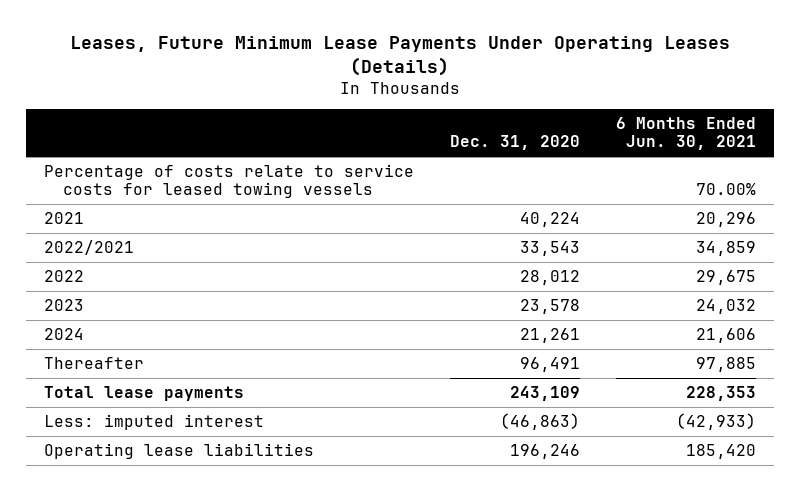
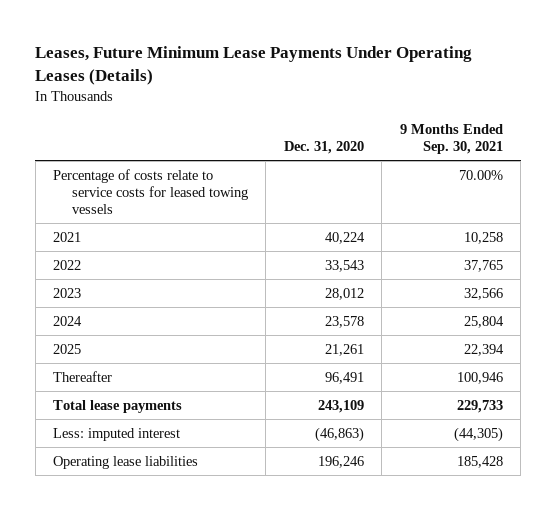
- | Dec. 31, 2020 | 6 Months Ended Jun. 30, 2021
+ | Dec. 31, 2020 | 9 Months Ended Sep. 30, 2021
- 2022/2021 | 33,543 | 34,859
- 2022 | 28,012 | 29,675
- 2023 | 23,578 | 24,032
- 2024 | 21,261 | 21,606
+ 2022 | 33,543 | 37,765
+ 2023 | 28,012 | 32,566
+ 2024 | 23,578 | 25,804
+ 2025 | 21,261 | 22,394

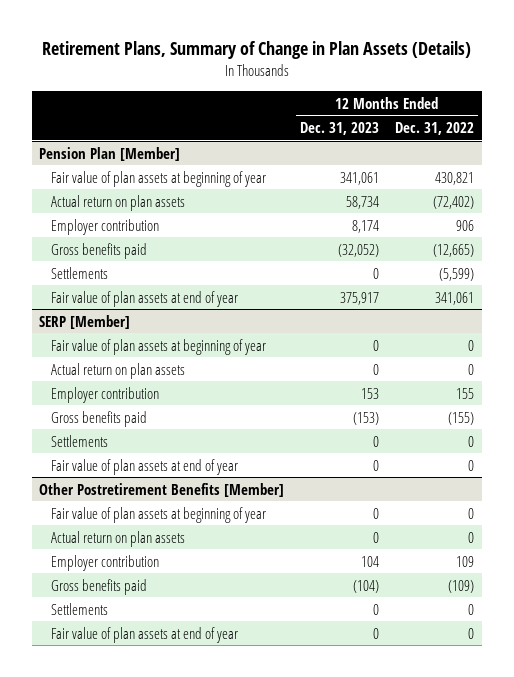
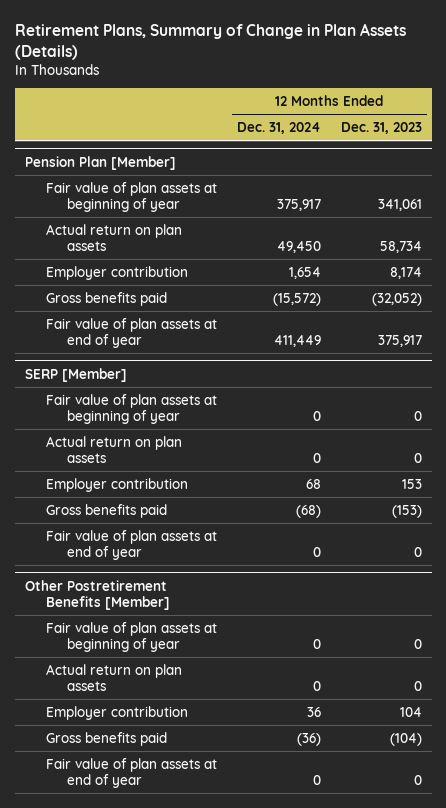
- | 12 Months Ended Dec. 31, 2023 | 12 Months Ended Dec. 31, 2022
+ | 12 Months Ended Dec. 31, 2024 | 12 Months Ended Dec. 31, 2023
@ Pension Plan [Member]
- Settlements | 0 | (5,599)
@ SERP [Member]
- Settlements | 0 | 0
@ Other Postretirement Benefits [Member]
- Settlements | 0 | 0

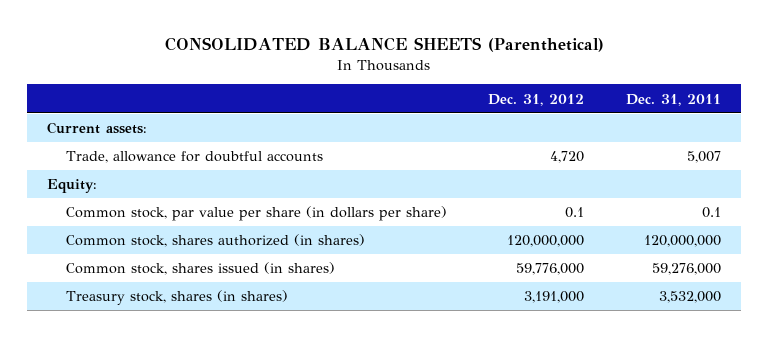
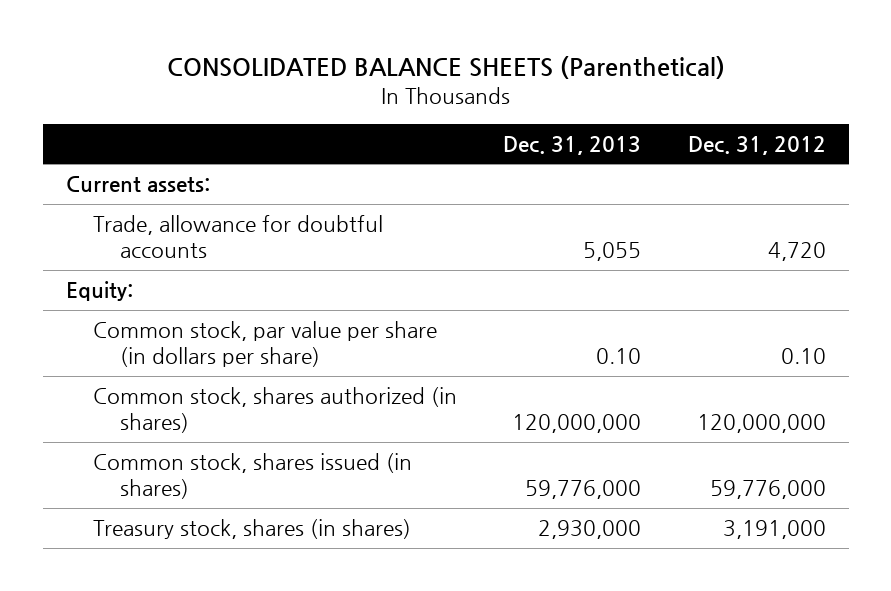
- | Dec. 31, 2012 | Dec. 31, 2011
+ | Dec. 31, 2013 | Dec. 31, 2012
- Common stock, par value per share (in dollars per share) | 0.1 | 0.1
+ Common stock, par value per share (in dollars per share) | 0.10 | 0.10

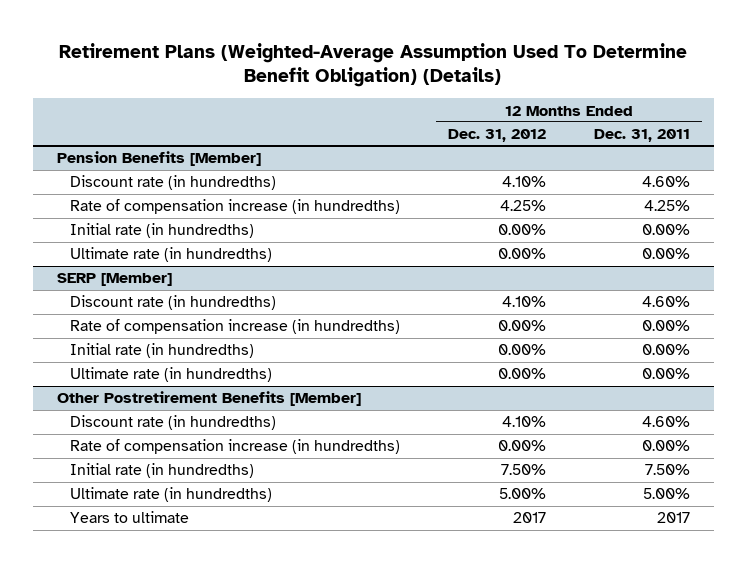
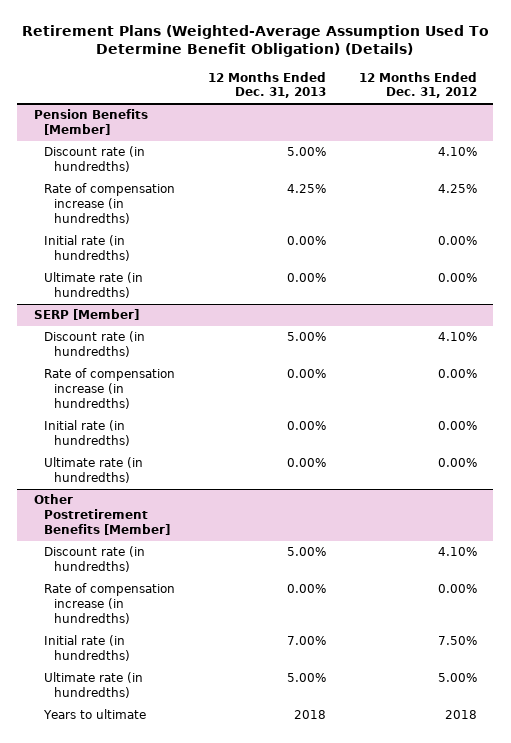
- | 12 Months Ended Dec. 31, 2012 | 12 Months Ended Dec. 31, 2011
+ | 12 Months Ended Dec. 31, 2013 | 12 Months Ended Dec. 31, 2012
@ Other Postretirement Benefits [Member]
- Years to ultimate | 2017 | 2017
+ Years to ultimate | 2018 | 2018

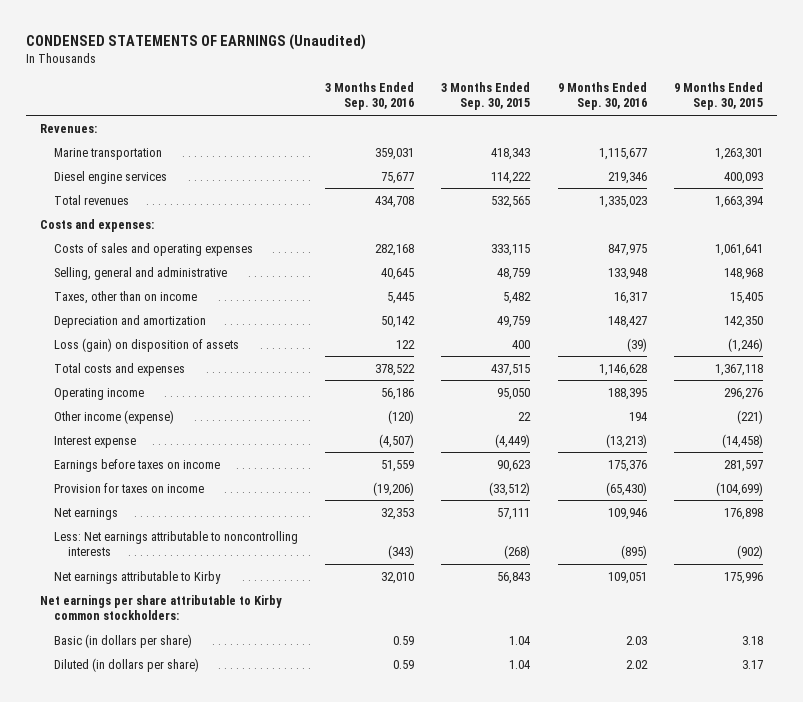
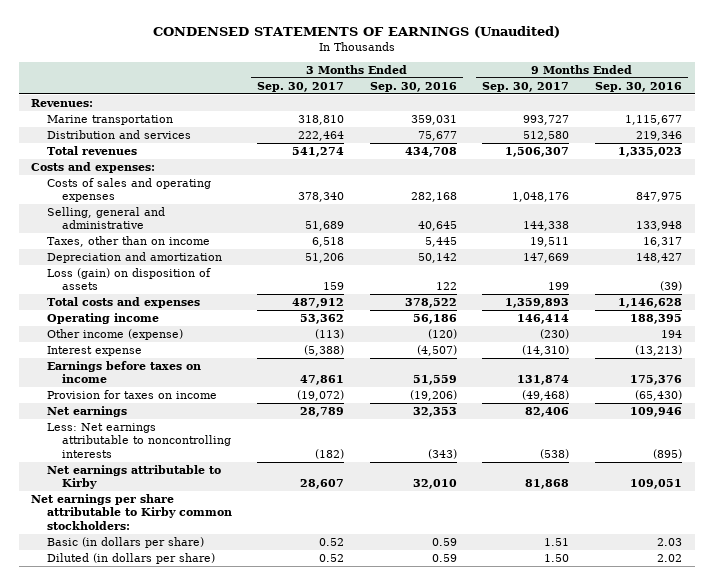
- | 3 Months Ended Sep. 30, 2016 | 3 Months Ended Sep. 30, 2015 | 9 Months Ended Sep. 30, 2016 | 9 Months Ended Sep. 30, 2015
+ | 3 Months Ended Sep. 30, 2017 | 3 Months Ended Sep. 30, 2016 | 9 Months Ended Sep. 30, 2017 | 9 Months Ended Sep. 30, 2016
- Diesel engine services | 75,677 | 114,222 | 219,346 | 400,093
+ Distribution and services | 222,464 | 75,677 | 512,580 | 219,346

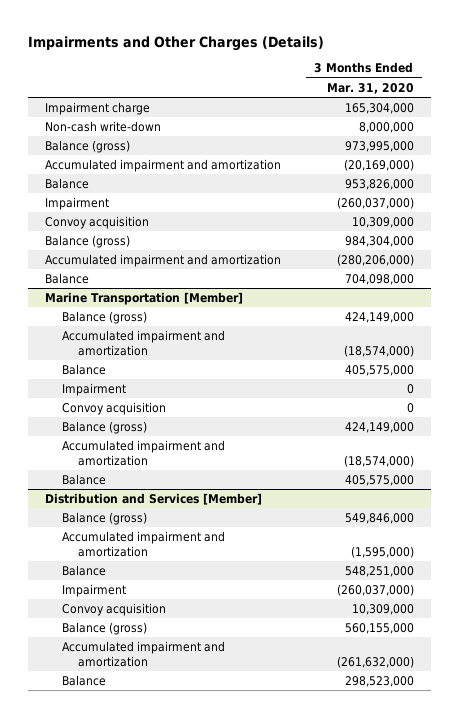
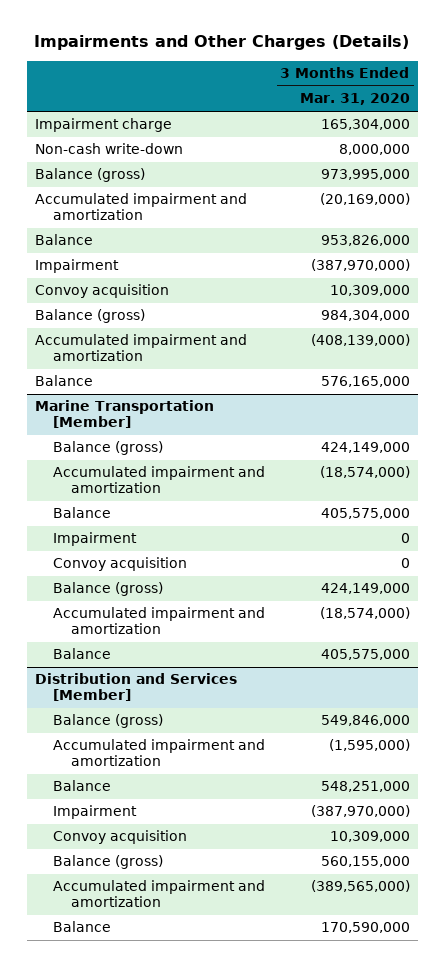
- Impairment | (260,037,000)
+ Impairment | (387,970,000)
- Accumulated impairment and amortization | (280,206,000)
- Balance | 704,098,000
+ Accumulated impairment and amortization | (408,139,000)
+ Balance | 576,165,000
@ Distribution and Services [Member]
- Impairment | (260,037,000)
+ Impairment | (387,970,000)
- Accumulated impairment and amortization | (261,632,000)
- Balance | 298,523,000
+ Accumulated impairment and amortization | (389,565,000)
+ Balance | 170,590,000

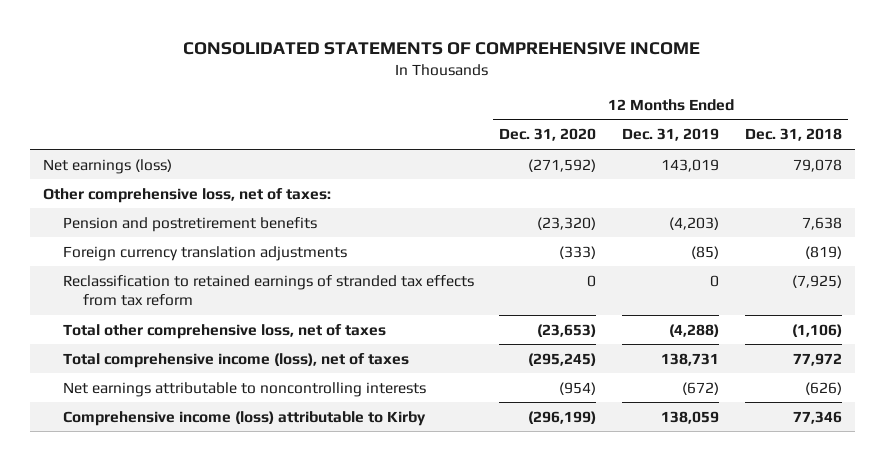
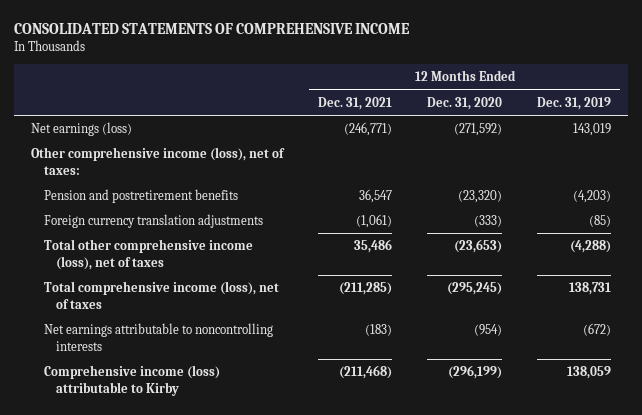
- | 12 Months Ended Dec. 31, 2020 | 12 Months Ended Dec. 31, 2019 | 12 Months Ended Dec. 31, 2018
+ | 12 Months Ended Dec. 31, 2021 | 12 Months Ended Dec. 31, 2020 | 12 Months Ended Dec. 31, 2019
- Other comprehensive loss, net of taxes:
+ Other comprehensive income (loss), net of taxes:
- Reclassification to retained earnings of stranded tax effects from tax reform | 0 | 0 | (7,925)
- Total other comprehensive loss, net of taxes | (23,653) | (4,288) | (1,106)
+ Total other comprehensive income (loss), net of taxes | 35,486 | (23,653) | (4,288)

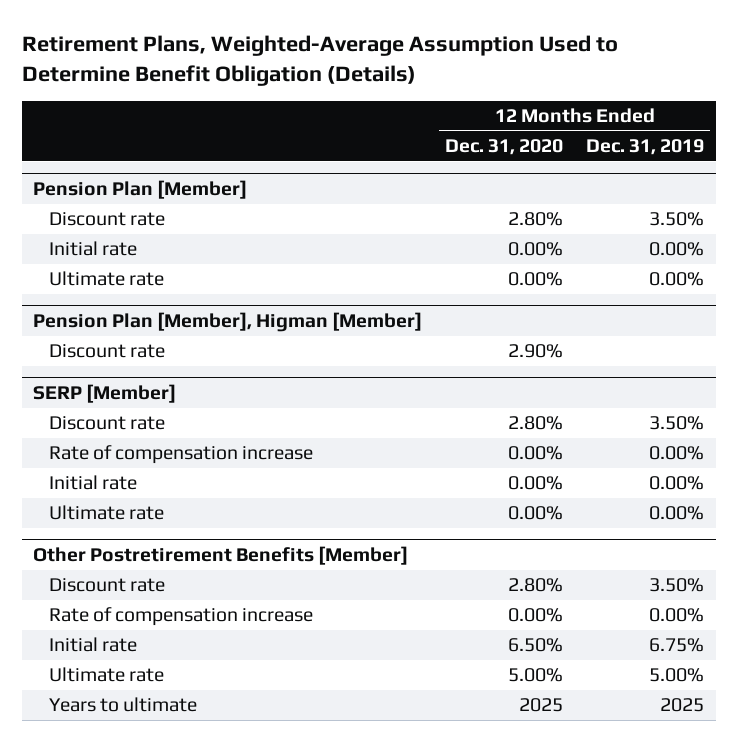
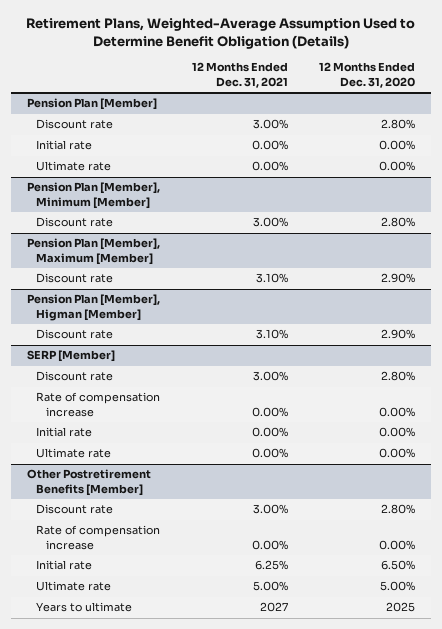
- | 12 Months Ended Dec. 31, 2020 | 12 Months Ended Dec. 31, 2019
+ | 12 Months Ended Dec. 31, 2021 | 12 Months Ended Dec. 31, 2020
+ Pension Plan [Member], Minimum [Member]
+ Discount rate | 3.00% | 2.80%
+ Pension Plan [Member], Maximum [Member]
+ Discount rate | 3.10% | 2.90%

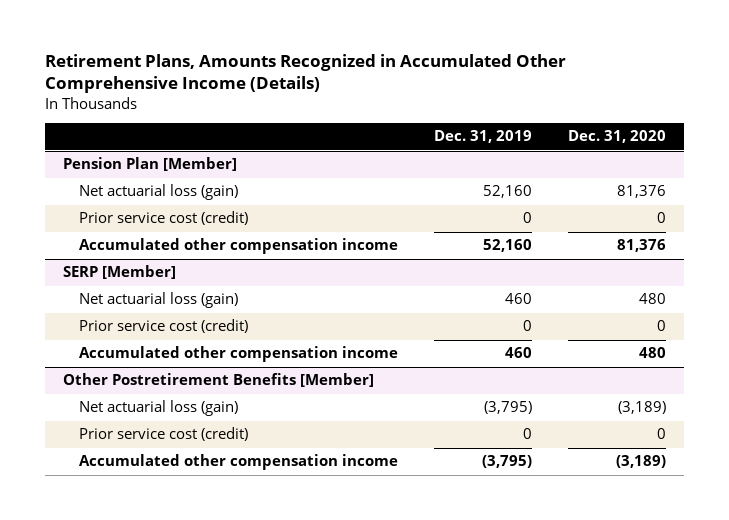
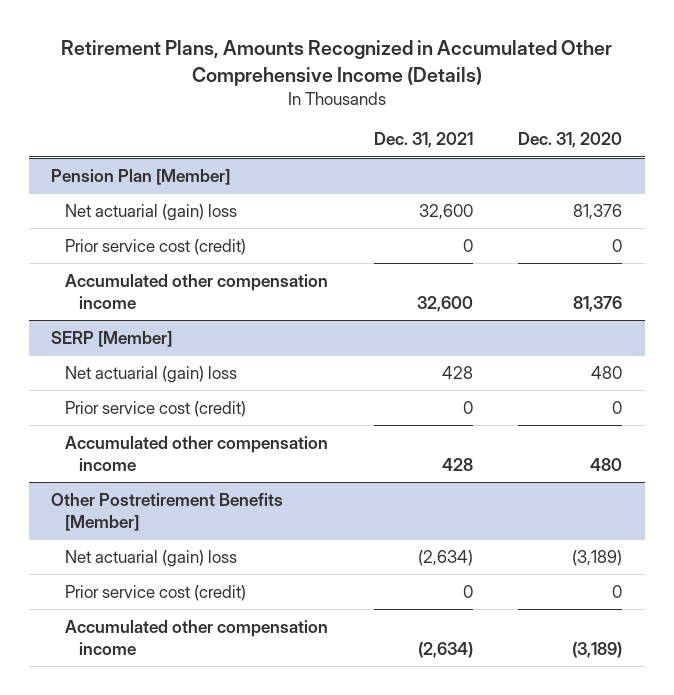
- | Dec. 31, 2019 | Dec. 31, 2020
+ | Dec. 31, 2021 | Dec. 31, 2020
@ Pension Plan [Member]
- Net actuarial loss (gain) | 52,160 | 81,376
+ Net actuarial (gain) loss | 32,600 | 81,376
@ SERP [Member]
- Net actuarial loss (gain) | 460 | 480
+ Net actuarial (gain) loss | 428 | 480
@ Other Postretirement Benefits [Member]
- Net actuarial loss (gain) | (3,795) | (3,189)
+ Net actuarial (gain) loss | (2,634) | (3,189)

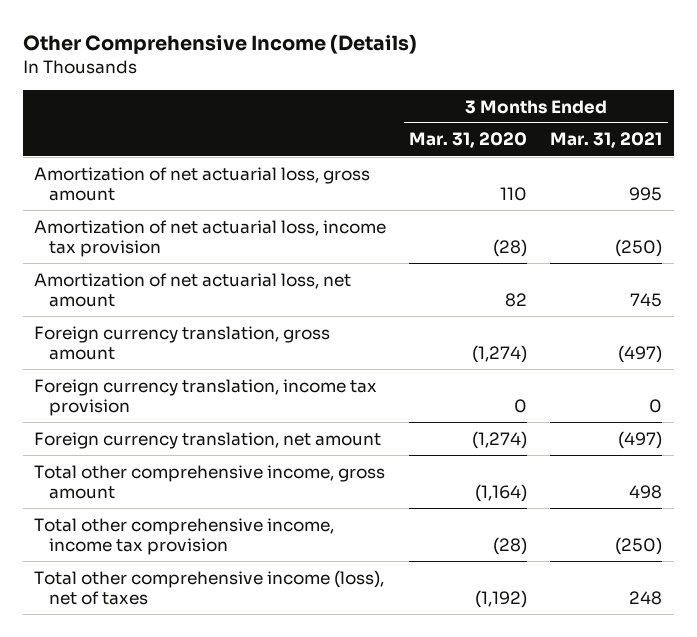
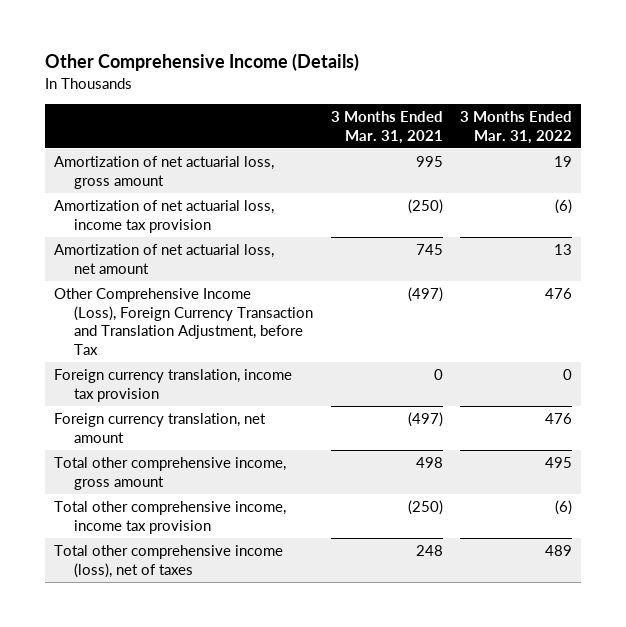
- | 3 Months Ended Mar. 31, 2020 | 3 Months Ended Mar. 31, 2021
+ | 3 Months Ended Mar. 31, 2021 | 3 Months Ended Mar. 31, 2022
- Foreign currency translation, gross amount | (1,274) | (497)
+ Other Comprehensive Income (Loss), Foreign Currency Transaction and Translation Adjustment, before Tax | (497) | 476

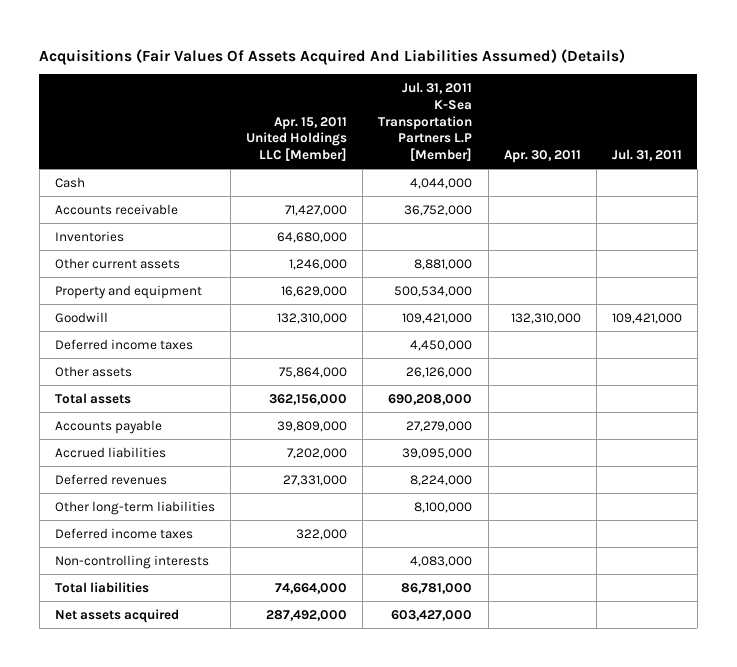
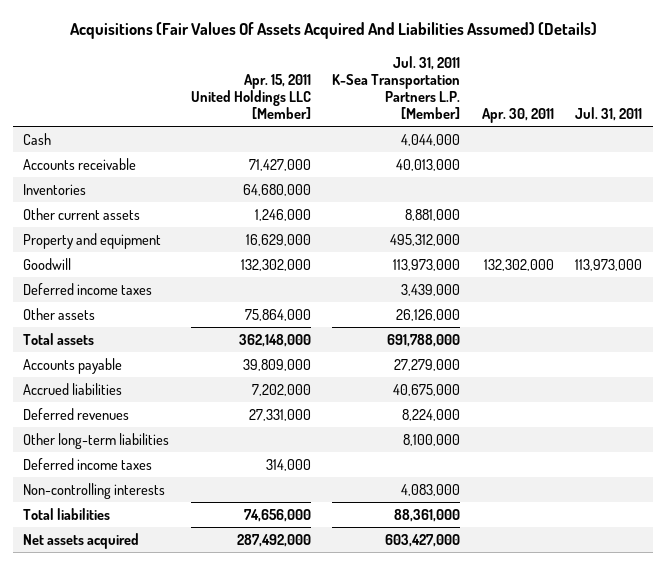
- | Apr. 15, 2011 United Holdings LLC [Member] | Jul. 31, 2011 K-Sea Transportation Partners L.P [Member] | Apr. 30, 2011 | Jul. 31, 2011
+ | Apr. 15, 2011 United Holdings LLC [Member] | Jul. 31, 2011 K-Sea Transportation Partners L.P. [Member] | Apr. 30, 2011 | Jul. 31, 2011
- Goodwill | 132,310,000 | 109,421,000 | 132,310,000 | 109,421,000
+ Goodwill | 132,302,000 | 113,973,000 | 132,302,000 | 113,973,000
- Total assets | 362,156,000 | 690,208,000 | |
+ Total assets | 362,148,000 | 691,788,000 | |
- Deferred income taxes | 322,000 | | |
+ Deferred income taxes | 314,000 | | |
- Total liabilities | 74,664,000 | 86,781,000 | |
+ Total liabilities | 74,656,000 | 88,361,000 | |

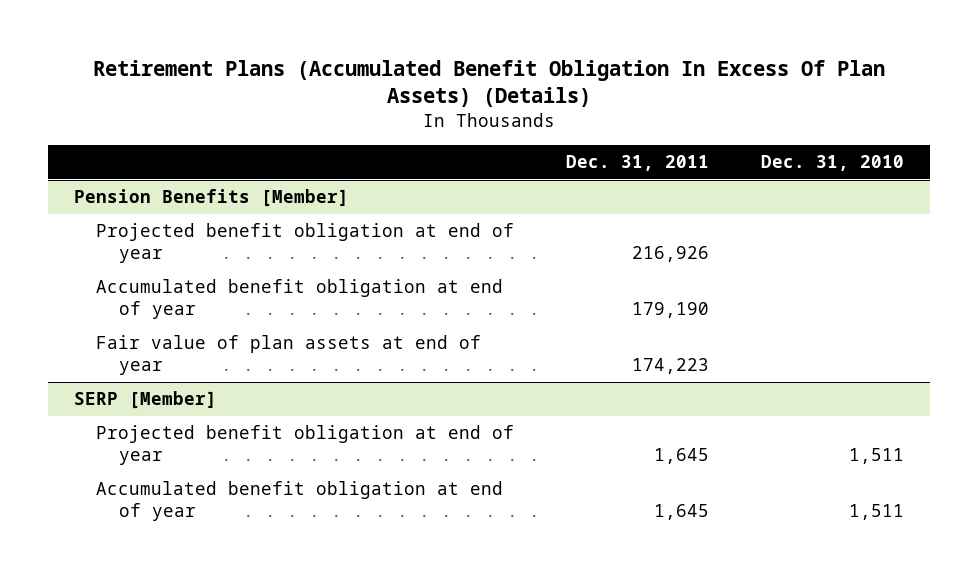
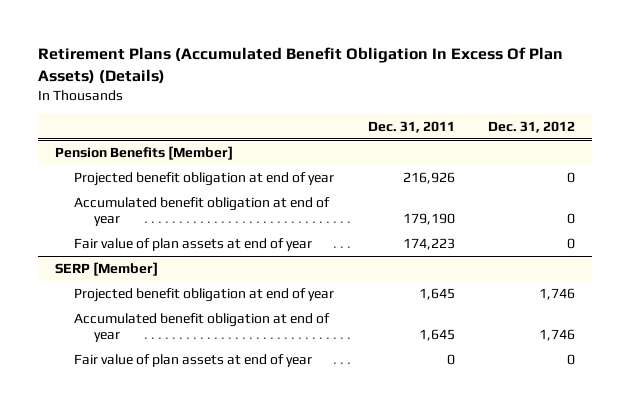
- | Dec. 31, 2011 | Dec. 31, 2010
+ | Dec. 31, 2011 | Dec. 31, 2012
@ SERP [Member]
+ Fair value of plan assets at end of year | 0 | 0

